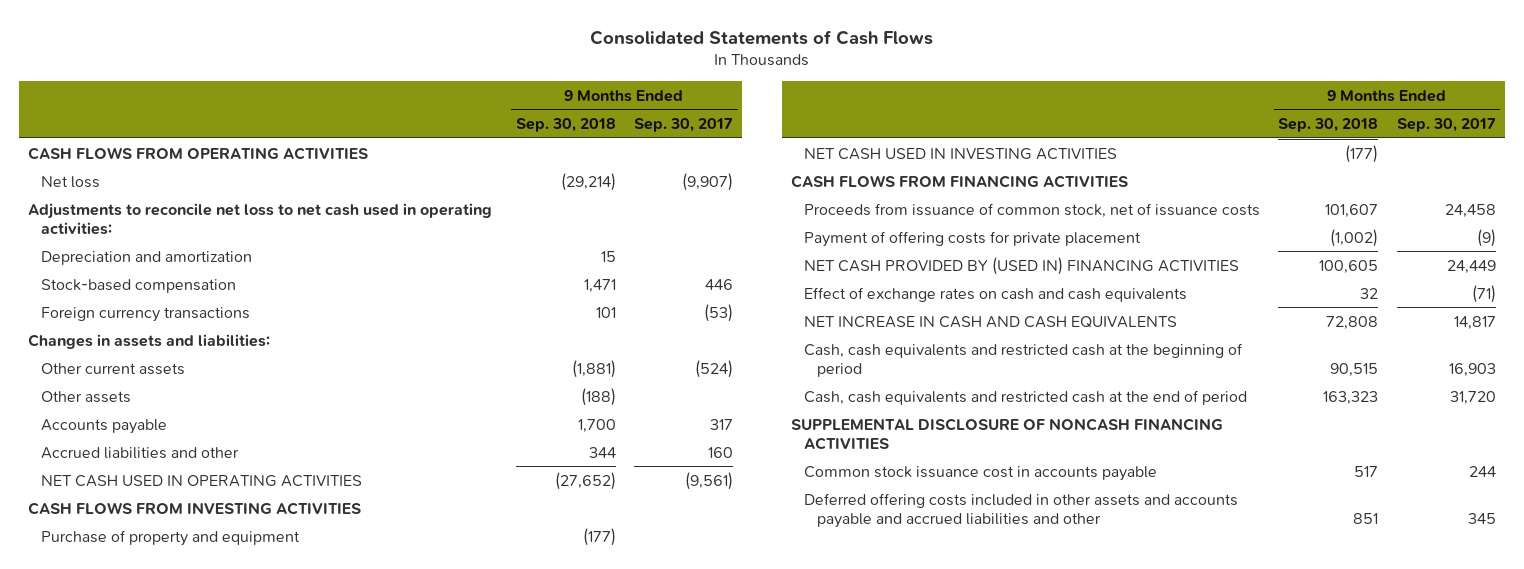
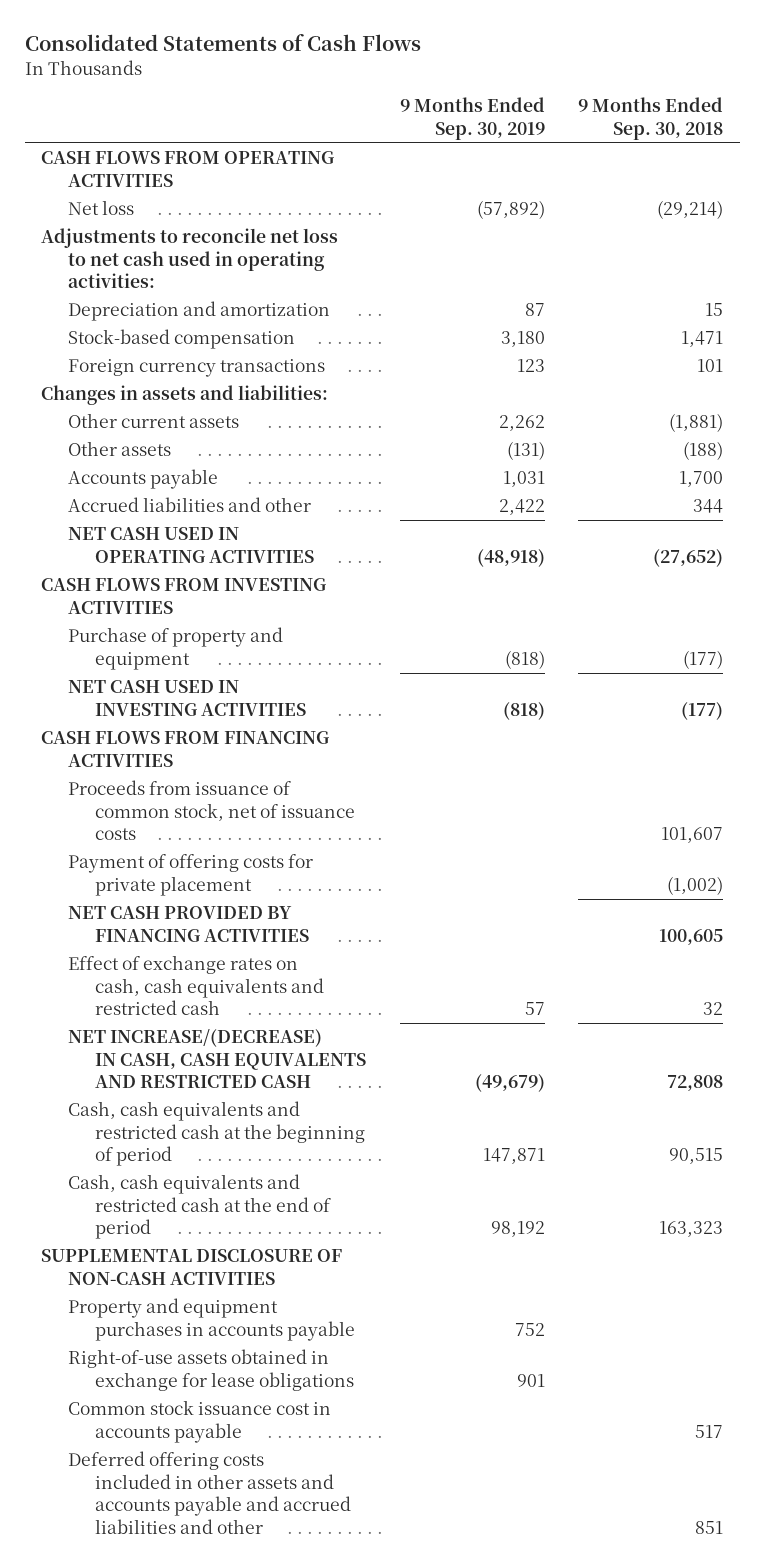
- | 9 Months Ended Sep. 30, 2018 | 9 Months Ended Sep. 30, 2017
+ | 9 Months Ended Sep. 30, 2019 | 9 Months Ended Sep. 30, 2018
- NET CASH PROVIDED BY (USED IN) FINANCING ACTIVITIES | 100,605 | 24,449
- Effect of exchange rates on cash and cash equivalents | 32 | (71)
- NET INCREASE IN CASH AND CASH EQUIVALENTS | 72,808 | 14,817
+ NET CASH PROVIDED BY FINANCING ACTIVITIES | | 100,605
+ Effect of exchange rates on cash, cash equivalents and restricted cash | 57 | 32
+ NET INCREASE/(DECREASE) IN CASH, CASH EQUIVALENTS AND RESTRICTED CASH | (49,679) | 72,808
- SUPPLEMENTAL DISCLOSURE OF NONCASH FINANCING ACTIVITIES
+ SUPPLEMENTAL DISCLOSURE OF NON-CASH ACTIVITIES
+ Property and equipment purchases in accounts payable | 752 |
+ Right-of-use assets obtained in exchange for lease obligations | 901 |

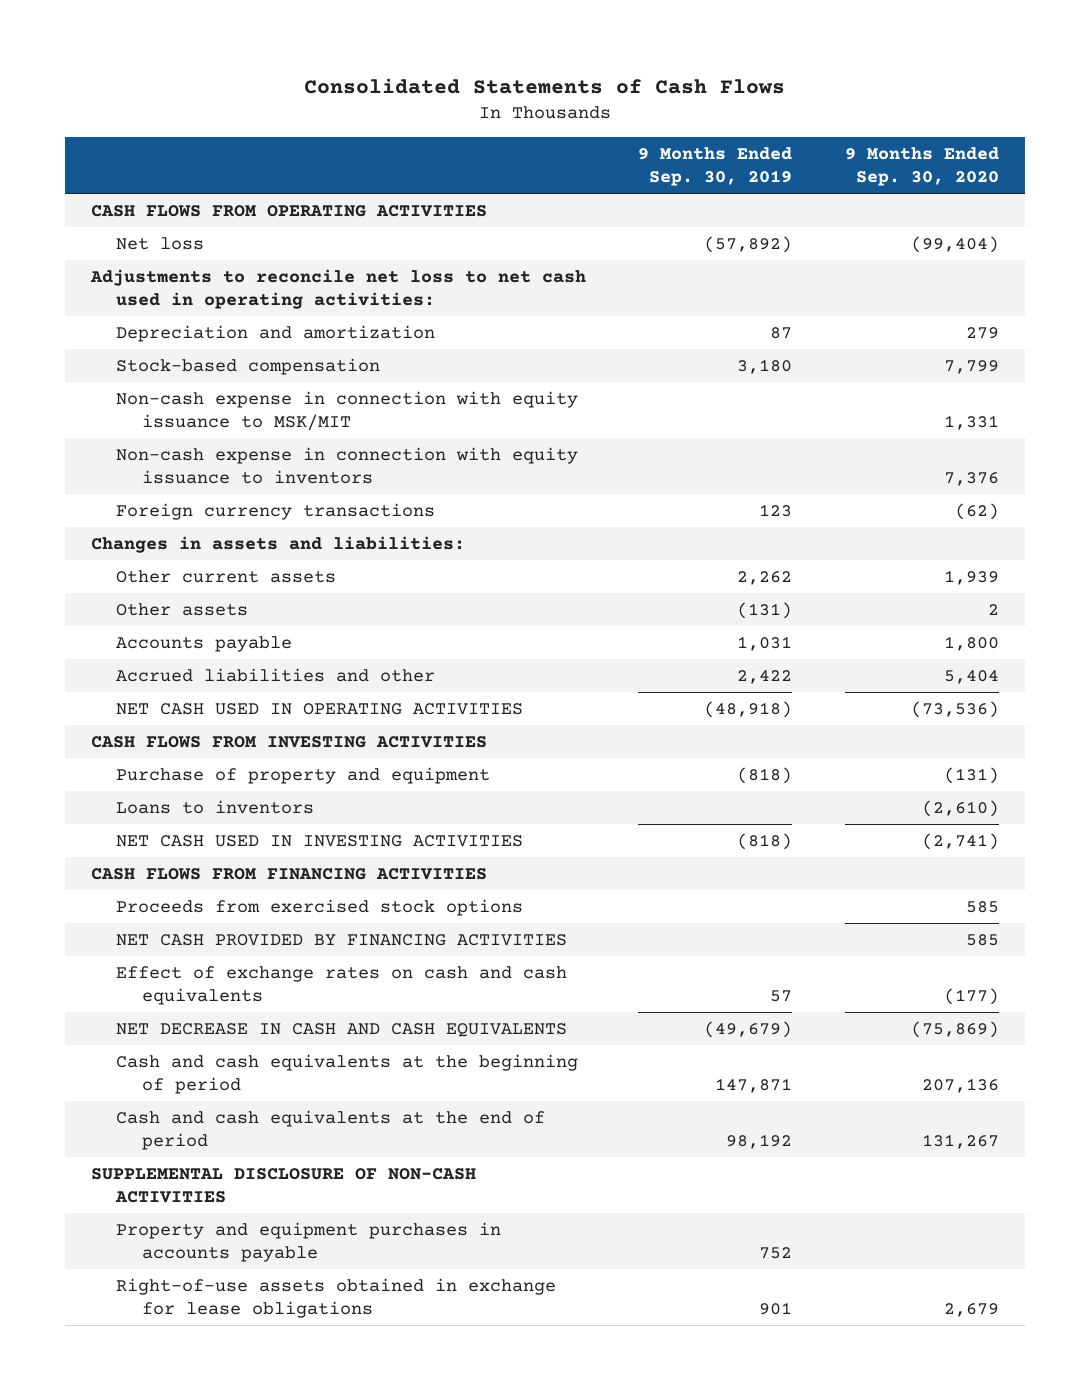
- | 9 Months Ended Sep. 30, 2019 | 9 Months Ended Sep. 30, 2018
+ | 9 Months Ended Sep. 30, 2019 | 9 Months Ended Sep. 30, 2020
+ Non-cash expense in connection with equity issuance to MSK/MIT | | 1,331
+ Non-cash expense in connection with equity issuance to inventors | | 7,376
+ Loans to inventors | | (2,610)
- Proceeds from issuance of common stock, net of issuance costs | | 101,607
- Payment of offering costs for private placement | | (1,002)
+ Proceeds from exercised stock options | | 585
- Effect of exchange rates on cash, cash equivalents and restricted cash | 57 | 32
- NET INCREASE/(DECREASE) IN CASH, CASH EQUIVALENTS AND RESTRICTED CASH | (49,679) | 72,808
- Cash, cash equivalents and restricted cash at the beginning of period | 147,871 | 90,515
- Cash, cash equivalents and restricted cash at the end of period | 98,192 | 163,323
+ Effect of exchange rates on cash and cash equivalents | 57 | (177)
+ NET DECREASE IN CASH AND CASH EQUIVALENTS | (49,679) | (75,869)
+ Cash and cash equivalents at the beginning of period | 147,871 | 207,136
+ Cash and cash equivalents at the end of period | 98,192 | 131,267
- Common stock issuance cost in accounts payable | | 517
- Deferred offering costs included in other assets and accounts payable and accrued liabilities and other | | 851

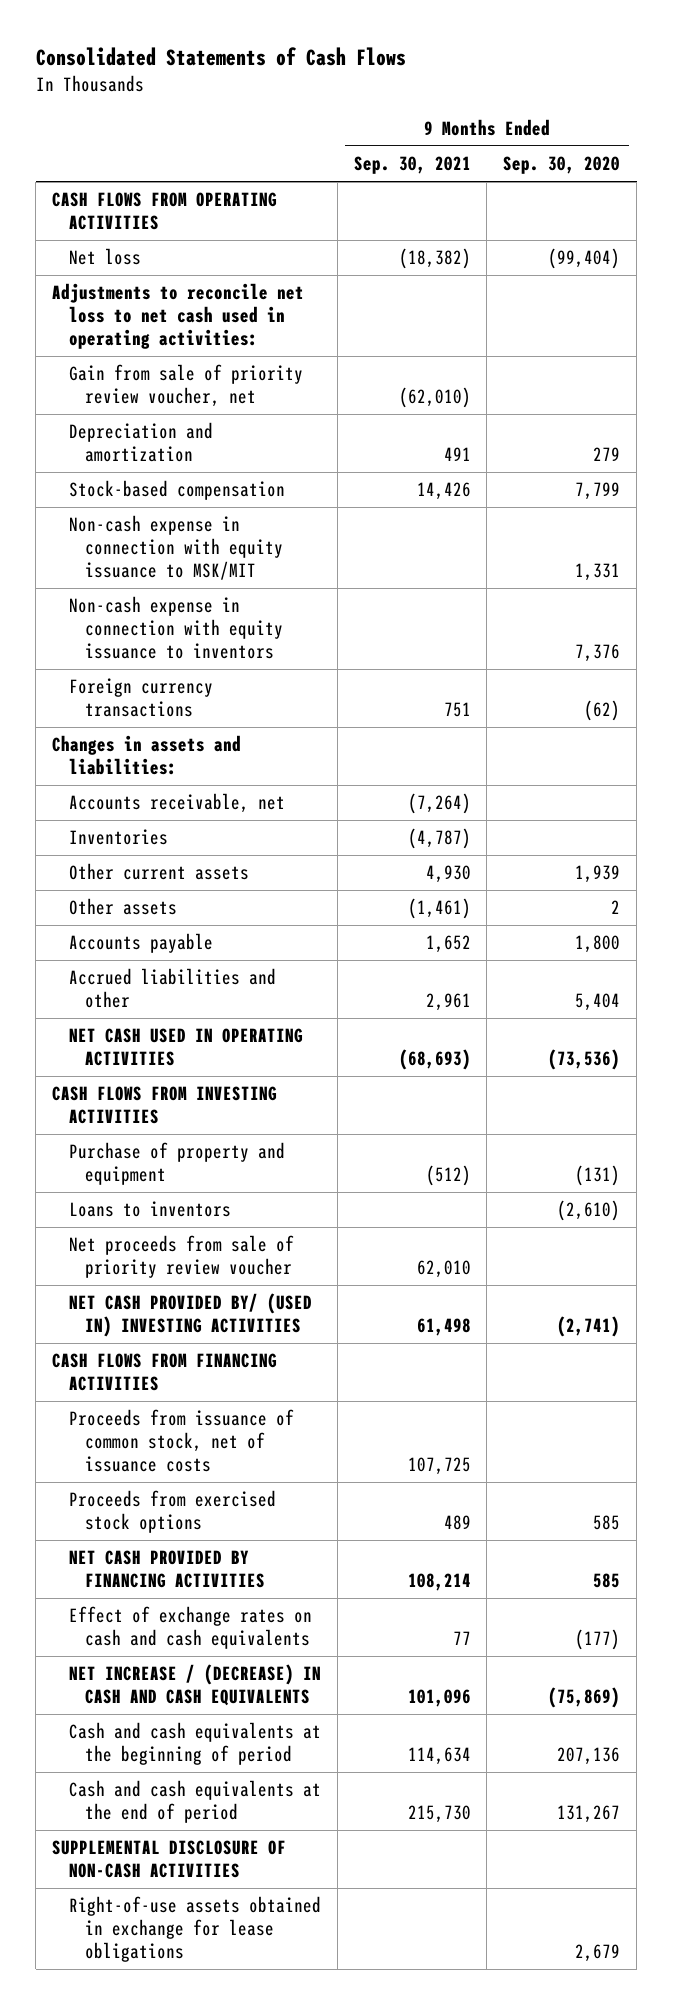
- | 9 Months Ended Sep. 30, 2019 | 9 Months Ended Sep. 30, 2020
+ | 9 Months Ended Sep. 30, 2021 | 9 Months Ended Sep. 30, 2020
+ Gain from sale of priority review voucher, net | (62,010) |
+ Accounts receivable, net | (7,264) |
+ Inventories | (4,787) |
- NET CASH USED IN INVESTING ACTIVITIES | (818) | (2,741)
+ Net proceeds from sale of priority review voucher | 62,010 |
+ NET CASH PROVIDED BY/ (USED IN) INVESTING ACTIVITIES | 61,498 | (2,741)
+ Proceeds from issuance of common stock, net of issuance costs | 107,725 |
- NET DECREASE IN CASH AND CASH EQUIVALENTS | (49,679) | (75,869)
+ NET INCREASE / (DECREASE) IN CASH AND CASH EQUIVALENTS | 101,096 | (75,869)
- Property and equipment purchases in accounts payable | 752 |

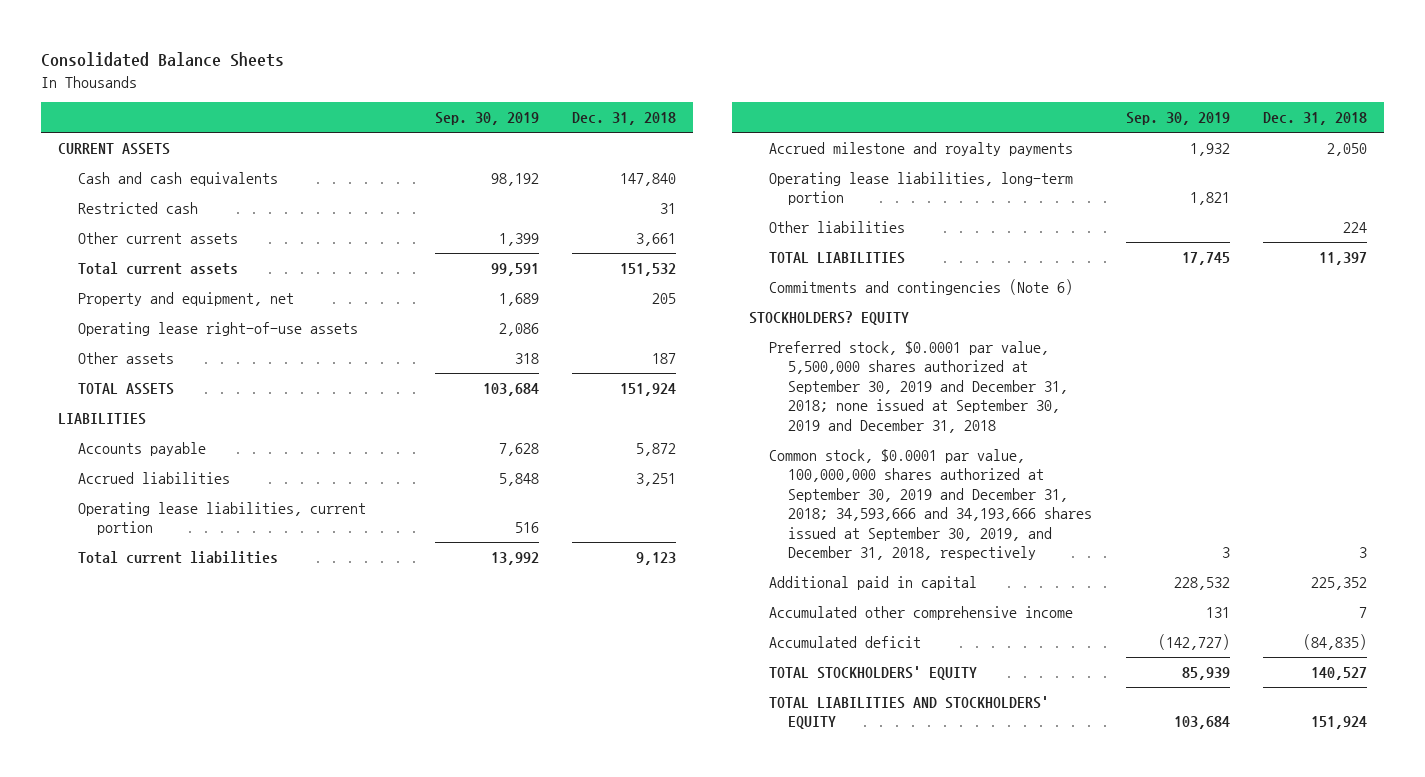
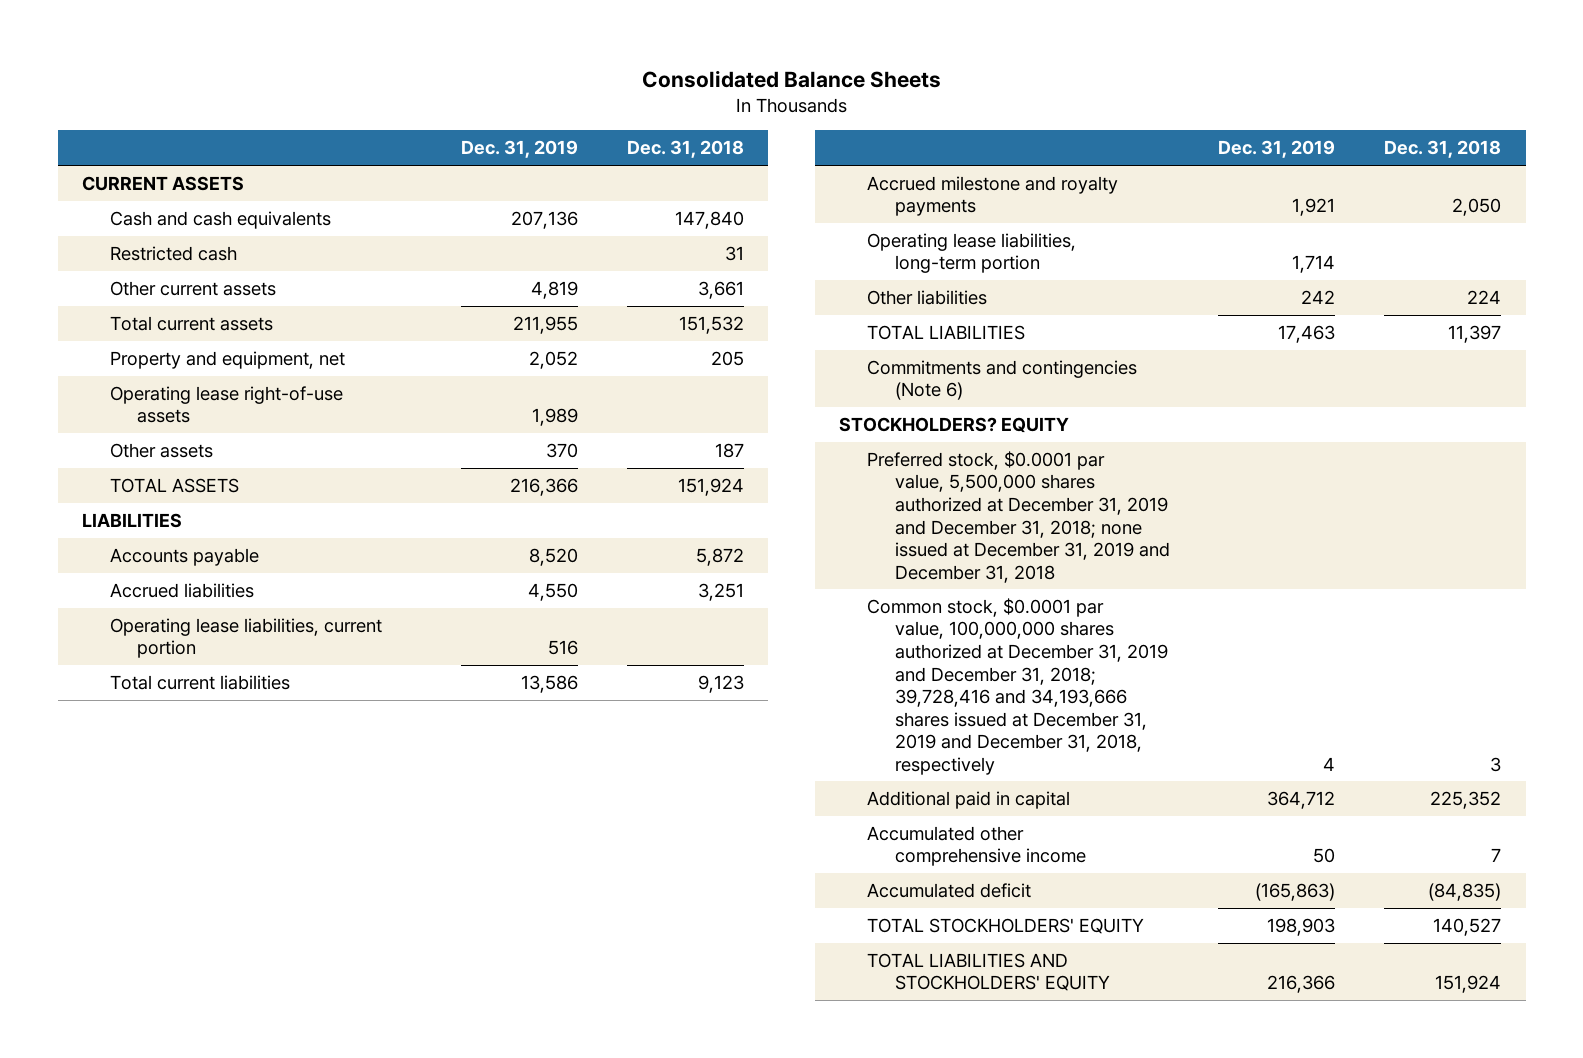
- | Sep. 30, 2019 | Dec. 31, 2018
+ | Dec. 31, 2019 | Dec. 31, 2018
- Preferred stock, $0.0001 par value, 5,500,000 shares authorized at September 30, 2019 and December 31, 2018; none issued at September 30, 2019 and December 31, 2018
- Common stock, $0.0001 par value, 100,000,000 shares authorized at September 30, 2019 and December 31, 2018; 34,593,666 and 34,193,666 shares issued at September 30, 2019, and December 31, 2018, respectively | 3 | 3
+ Preferred stock, $0.0001 par value, 5,500,000 shares authorized at December 31, 2019 and December 31, 2018; none issued at December 31, 2019 and December 31, 2018
+ Common stock, $0.0001 par value, 100,000,000 shares authorized at December 31, 2019 and December 31, 2018; 39,728,416 and 34,193,666 shares issued at December 31, 2019 and December 31, 2018, respectively | 4 | 3

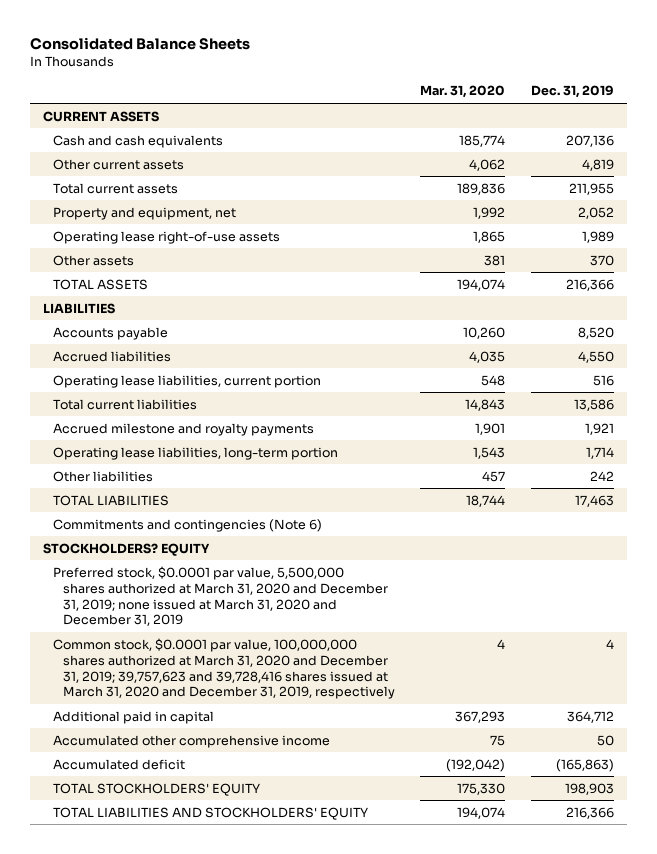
- | Dec. 31, 2019 | Dec. 31, 2018
+ | Mar. 31, 2020 | Dec. 31, 2019
- Restricted cash | | 31
- Preferred stock, $0.0001 par value, 5,500,000 shares authorized at December 31, 2019 and December 31, 2018; none issued at December 31, 2019 and December 31, 2018
- Common stock, $0.0001 par value, 100,000,000 shares authorized at December 31, 2019 and December 31, 2018; 39,728,416 and 34,193,666 shares issued at December 31, 2019 and December 31, 2018, respectively | 4 | 3
+ Preferred stock, $0.0001 par value, 5,500,000 shares authorized at March 31, 2020 and December 31, 2019; none issued at March 31, 2020 and December 31, 2019
+ Common stock, $0.0001 par value, 100,000,000 shares authorized at March 31, 2020 and December 31, 2019; 39,757,623 and 39,728,416 shares issued at March 31, 2020 and December 31, 2019, respectively | 4 | 4

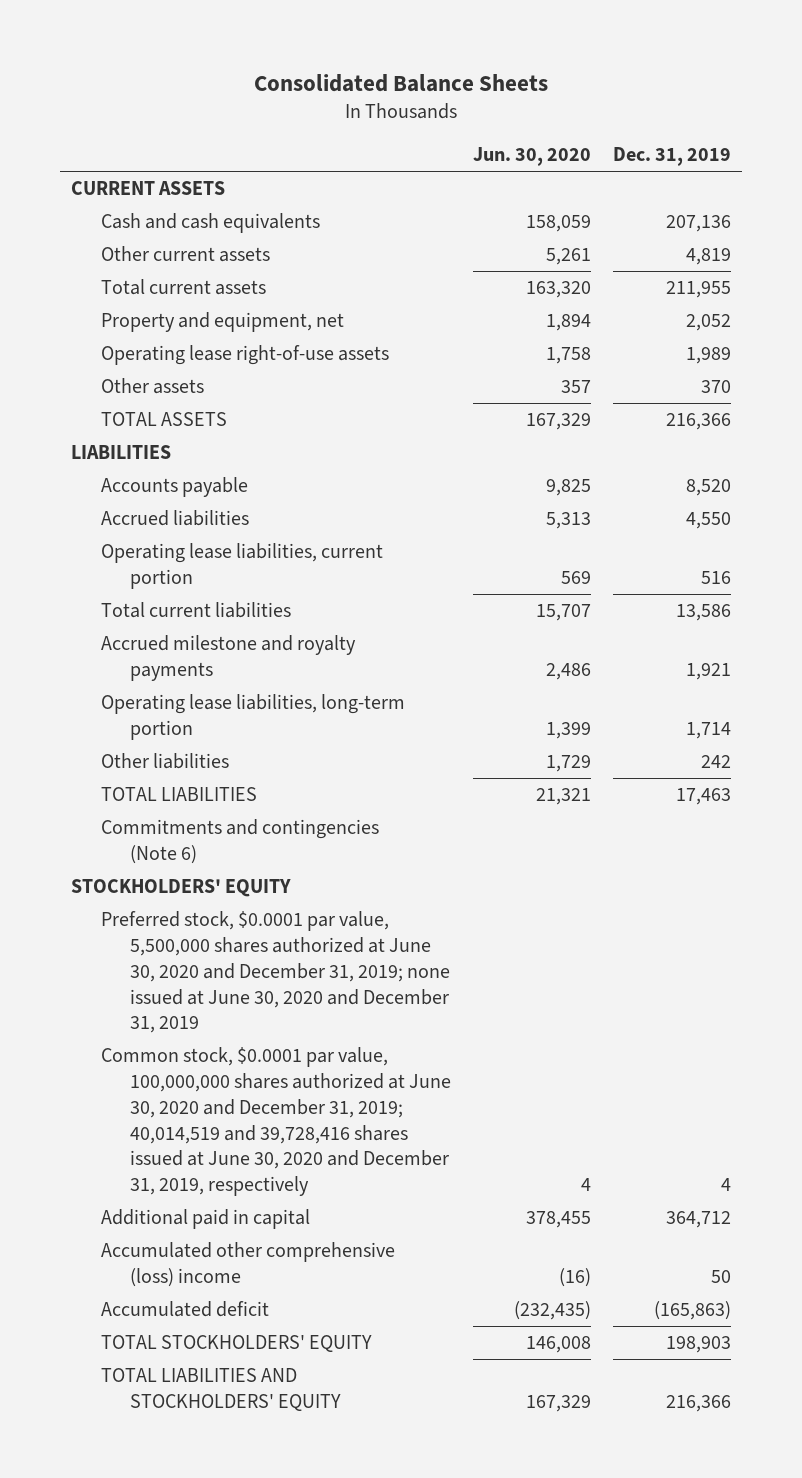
- | Mar. 31, 2020 | Dec. 31, 2019
+ | Jun. 30, 2020 | Dec. 31, 2019
- STOCKHOLDERS? EQUITY
- Preferred stock, $0.0001 par value, 5,500,000 shares authorized at March 31, 2020 and December 31, 2019; none issued at March 31, 2020 and December 31, 2019
- Common stock, $0.0001 par value, 100,000,000 shares authorized at March 31, 2020 and December 31, 2019; 39,757,623 and 39,728,416 shares issued at March 31, 2020 and December 31, 2019, respectively | 4 | 4
+ STOCKHOLDERS' EQUITY
+ Preferred stock, $0.0001 par value, 5,500,000 shares authorized at June 30, 2020 and December 31, 2019; none issued at June 30, 2020 and December 31, 2019
+ Common stock, $0.0001 par value, 100,000,000 shares authorized at June 30, 2020 and December 31, 2019; 40,014,519 and 39,728,416 shares issued at June 30, 2020 and December 31, 2019, respectively | 4 | 4
- Accumulated other comprehensive income | 75 | 50
+ Accumulated other comprehensive (loss) income | (16) | 50

